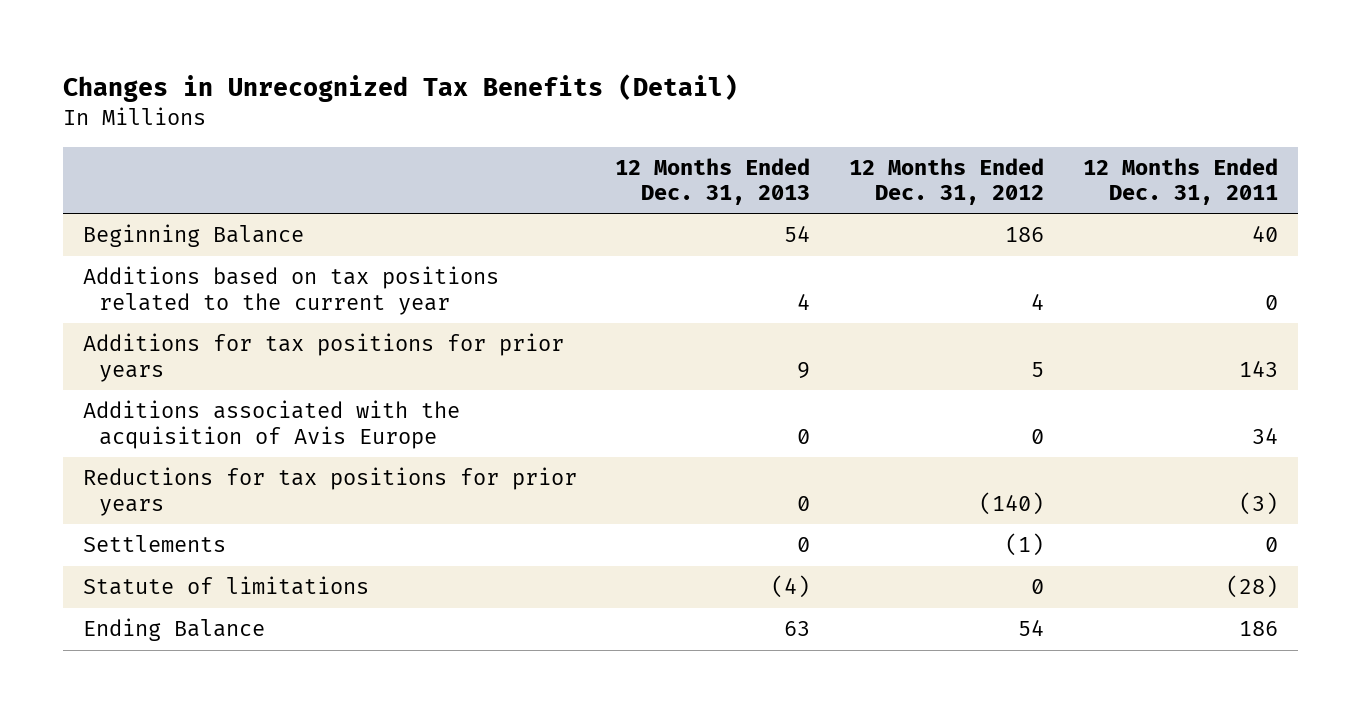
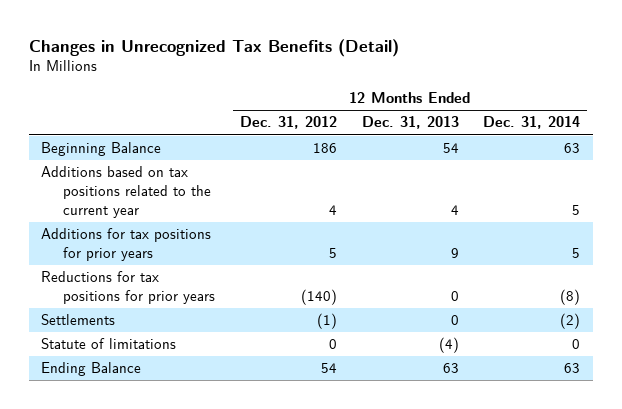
- | 12 Months Ended Dec. 31, 2013 | 12 Months Ended Dec. 31, 2012 | 12 Months Ended Dec. 31, 2011
+ | 12 Months Ended Dec. 31, 2012 | 12 Months Ended Dec. 31, 2013 | 12 Months Ended Dec. 31, 2014
- Additions associated with the acquisition of Avis Europe | 0 | 0 | 34

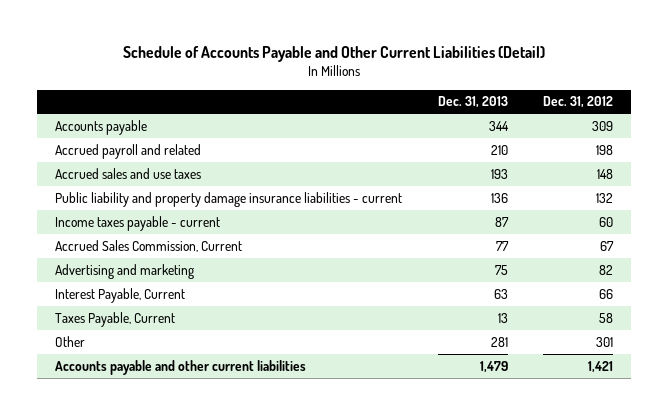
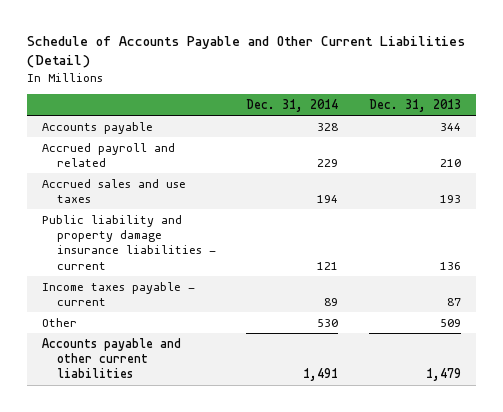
- | Dec. 31, 2013 | Dec. 31, 2012
+ | Dec. 31, 2014 | Dec. 31, 2013
- Accrued Sales Commission, Current | 77 | 67
- Advertising and marketing | 75 | 82
- Interest Payable, Current | 63 | 66
- Taxes Payable, Current | 13 | 58
- Other | 281 | 301
+ Other | 530 | 509

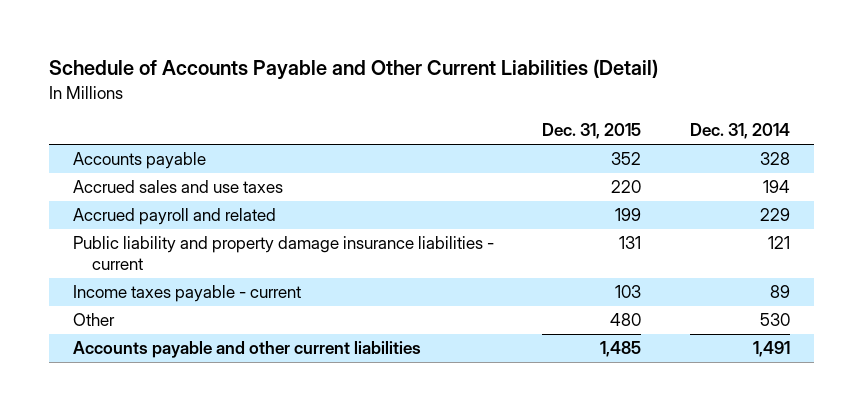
- | Dec. 31, 2014 | Dec. 31, 2013
+ | Dec. 31, 2015 | Dec. 31, 2014
moved down: Accrued payroll and related | 199 | 229

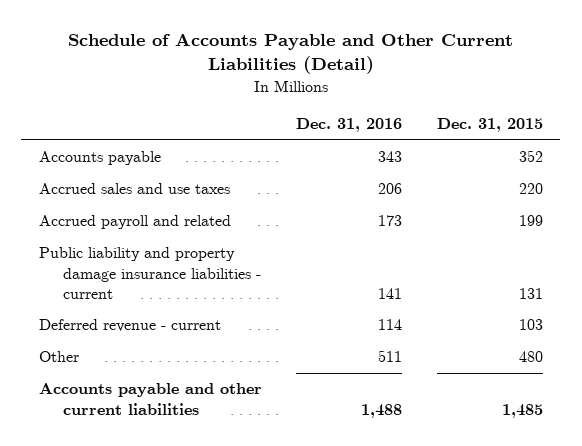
- | Dec. 31, 2015 | Dec. 31, 2014
+ | Dec. 31, 2016 | Dec. 31, 2015
- Income taxes payable - current | 103 | 89
+ Deferred revenue - current | 114 | 103

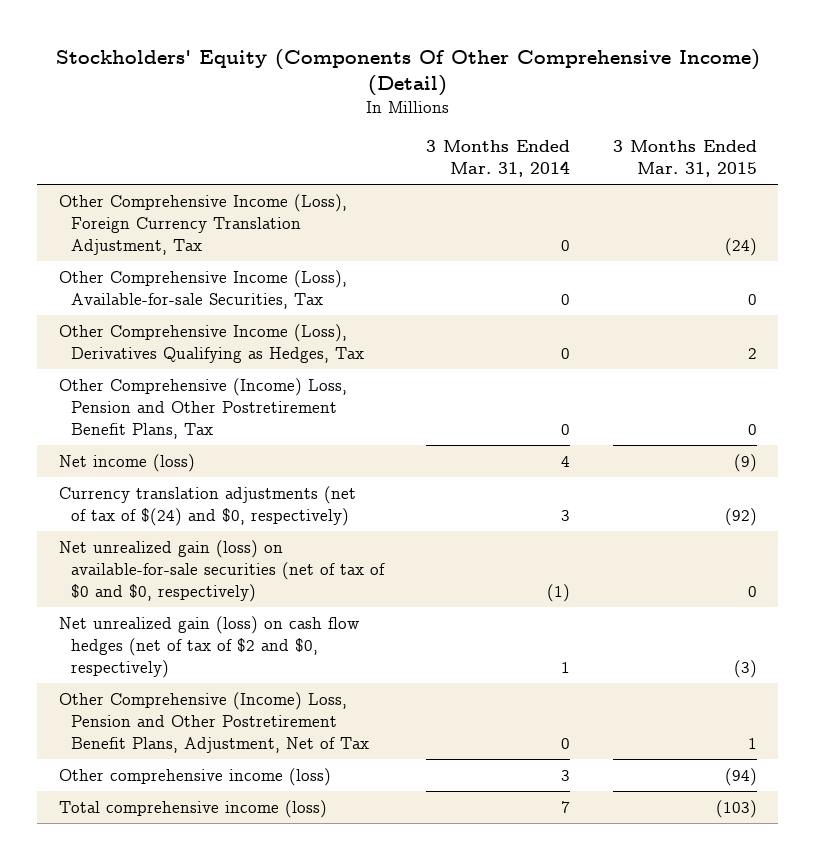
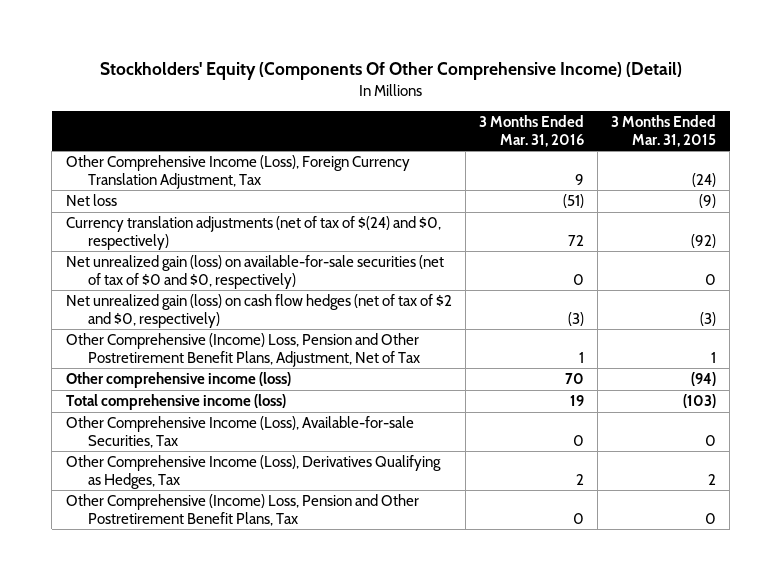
- | 3 Months Ended Mar. 31, 2014 | 3 Months Ended Mar. 31, 2015
+ | 3 Months Ended Mar. 31, 2016 | 3 Months Ended Mar. 31, 2015
- Net income (loss) | 4 | (9)
+ Net loss | (51) | (9)
moved down: Other Comprehensive Income (Loss), Available-for-sale Securities, Tax | 0 | 0
moved down: Other Comprehensive Income (Loss), Derivatives Qualifying as Hedges, Tax | 2 | 2
moved down: Other Comprehensive (Income) Loss, Pension and Other Postretirement Benefit Plans, Tax | 0 | 0

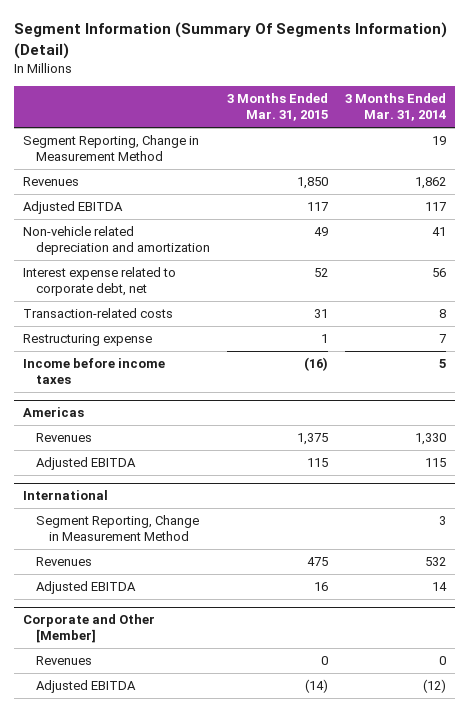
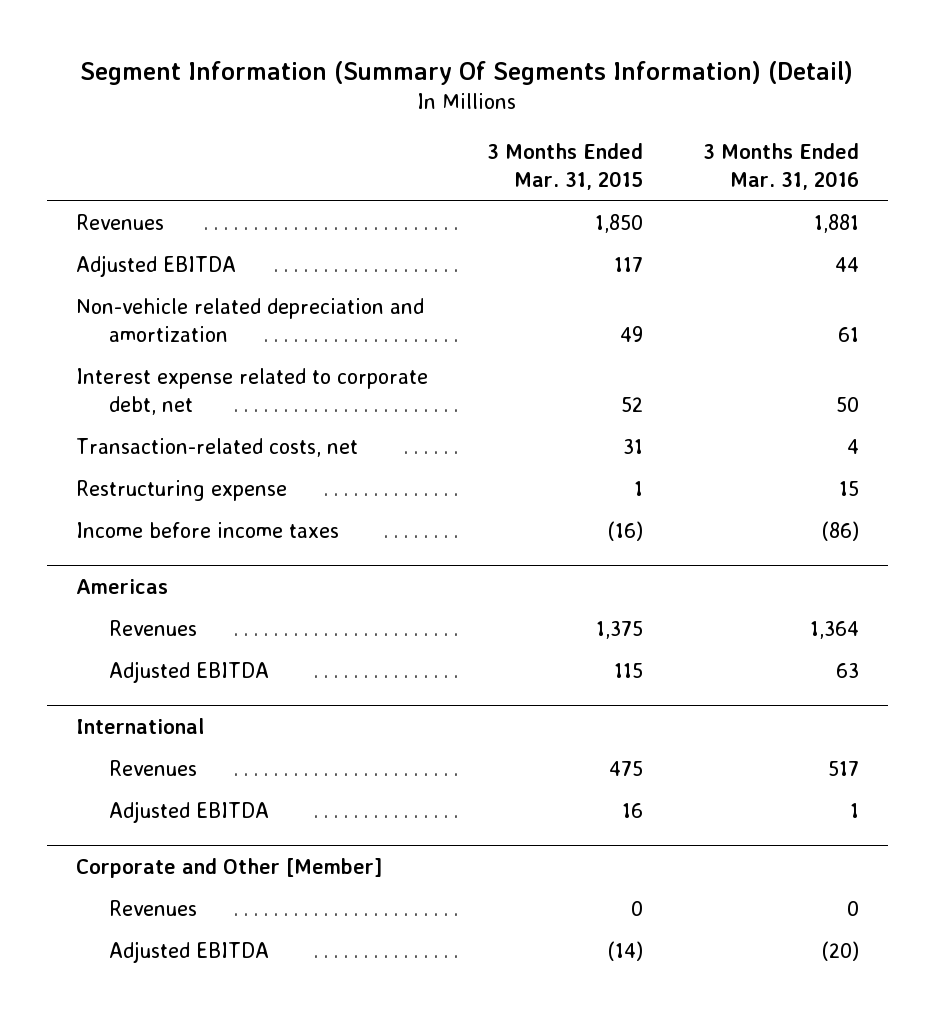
- | 3 Months Ended Mar. 31, 2015 | 3 Months Ended Mar. 31, 2014
+ | 3 Months Ended Mar. 31, 2015 | 3 Months Ended Mar. 31, 2016
- Segment Reporting, Change in Measurement Method | | 19
- Transaction-related costs | 31 | 8
+ Transaction-related costs, net | 31 | 4
@ International
- Segment Reporting, Change in Measurement Method | | 3

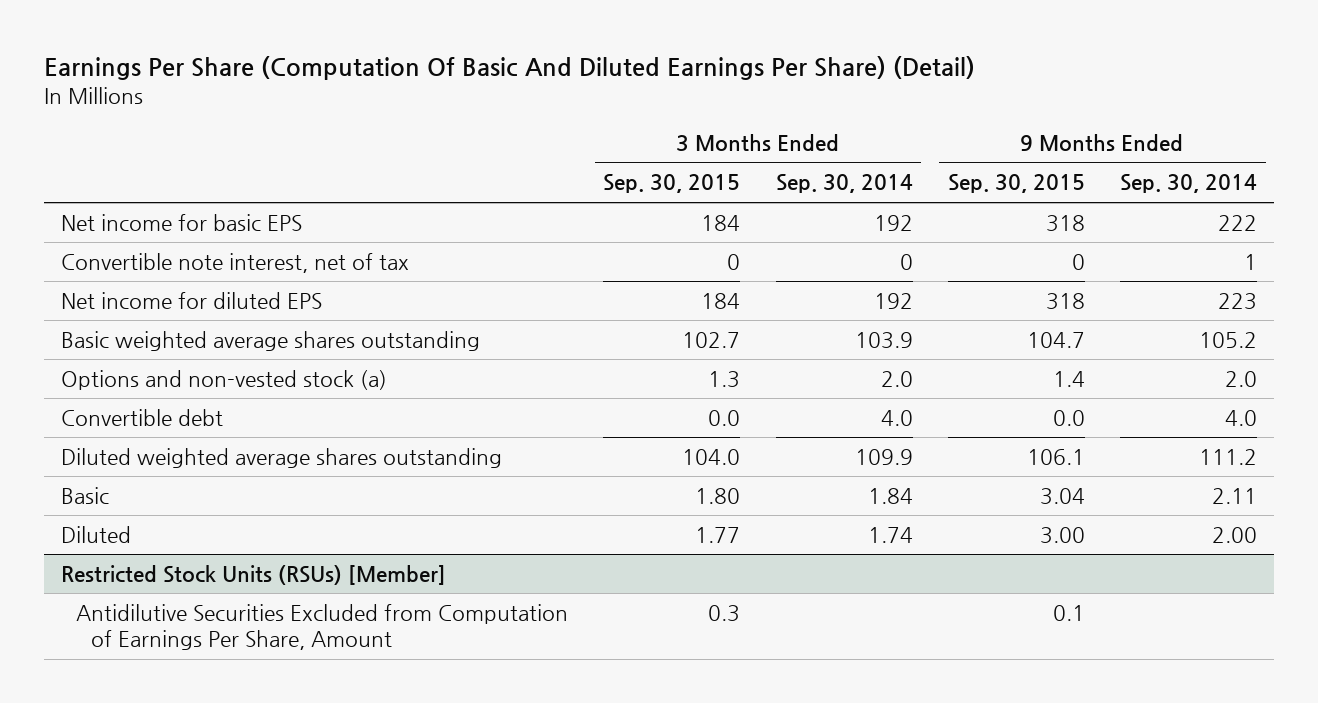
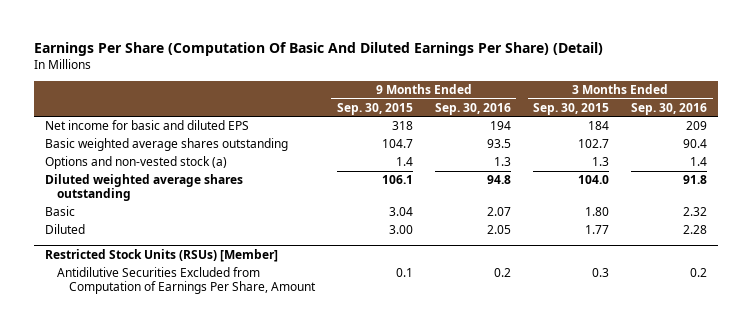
- | 3 Months Ended Sep. 30, 2015 | 3 Months Ended Sep. 30, 2014 | 9 Months Ended Sep. 30, 2015 | 9 Months Ended Sep. 30, 2014
+ | 9 Months Ended Sep. 30, 2015 | 9 Months Ended Sep. 30, 2016 | 3 Months Ended Sep. 30, 2015 | 3 Months Ended Sep. 30, 2016
- Net income for basic EPS | 184 | 192 | 318 | 222
- Convertible note interest, net of tax | 0 | 0 | 0 | 1
- Net income for diluted EPS | 184 | 192 | 318 | 223
+ Net income for basic and diluted EPS | 318 | 194 | 184 | 209
- Convertible debt | 0.0 | 4.0 | 0.0 | 4.0

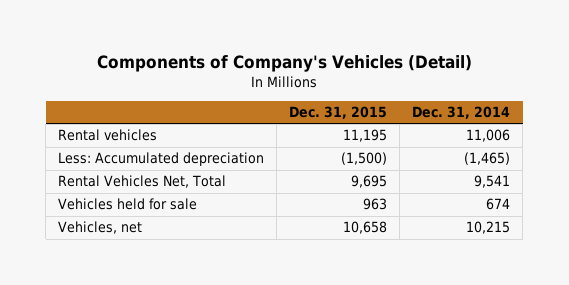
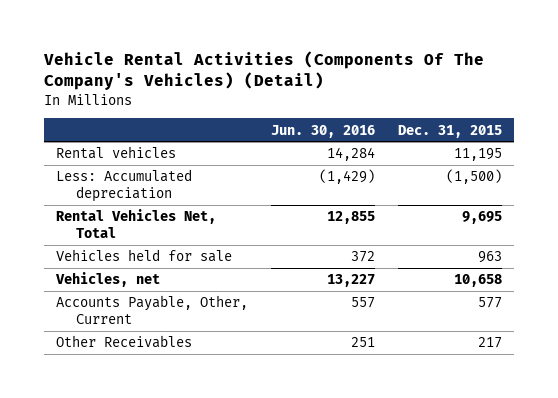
- Components of Company's Vehicles (Detail)
+ Vehicle Rental Activities (Components Of The Company's Vehicles) (Detail)
- | Dec. 31, 2015 | Dec. 31, 2014
+ | Jun. 30, 2016 | Dec. 31, 2015
+ Accounts Payable, Other, Current | 557 | 577
+ Other Receivables | 251 | 217

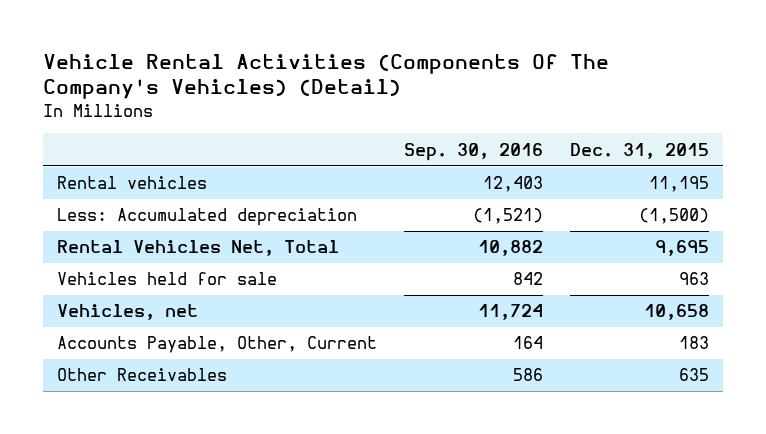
- | Jun. 30, 2016 | Dec. 31, 2015
+ | Sep. 30, 2016 | Dec. 31, 2015
- Accounts Payable, Other, Current | 557 | 577
- Other Receivables | 251 | 217
+ Accounts Payable, Other, Current | 164 | 183
+ Other Receivables | 586 | 635

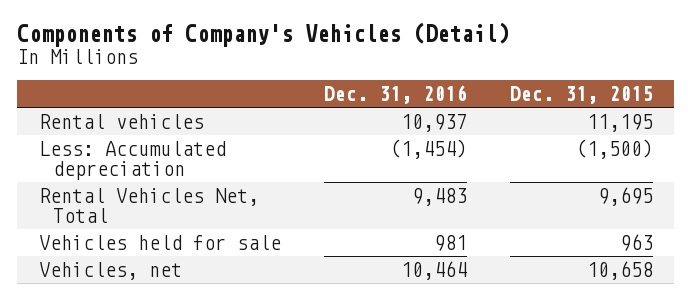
- Vehicle Rental Activities (Components Of The Company's Vehicles) (Detail)
+ Components of Company's Vehicles (Detail)
- | Sep. 30, 2016 | Dec. 31, 2015
+ | Dec. 31, 2016 | Dec. 31, 2015
- Accounts Payable, Other, Current | 164 | 183
- Other Receivables | 586 | 635

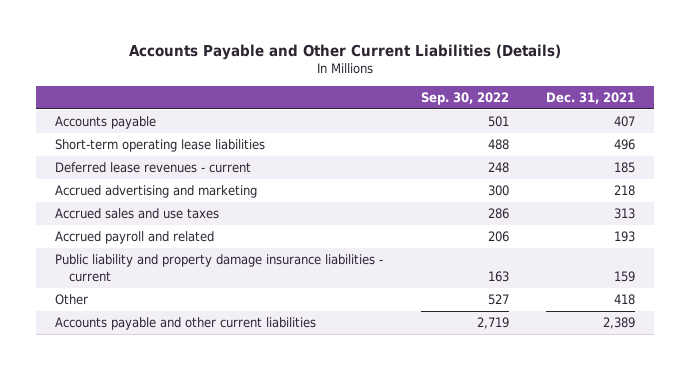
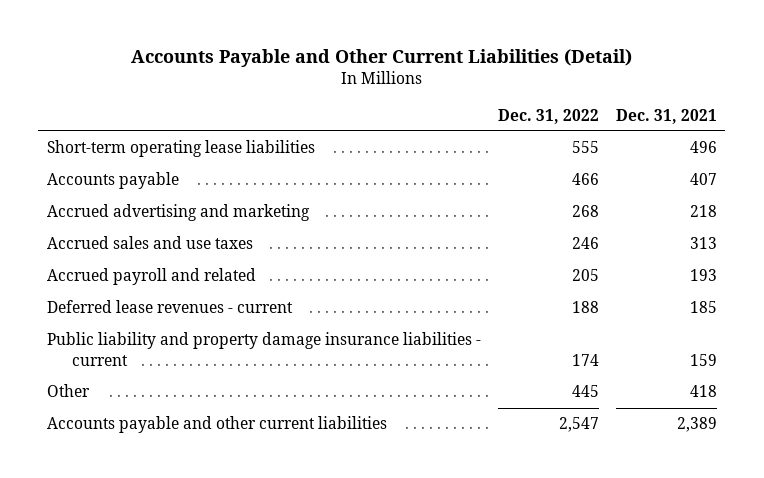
- Accounts Payable and Other Current Liabilities (Details)
+ Accounts Payable and Other Current Liabilities (Detail)
- | Sep. 30, 2022 | Dec. 31, 2021
+ | Dec. 31, 2022 | Dec. 31, 2021
moved down: Accounts payable | 466 | 407
moved down: Deferred lease revenues - current | 188 | 185

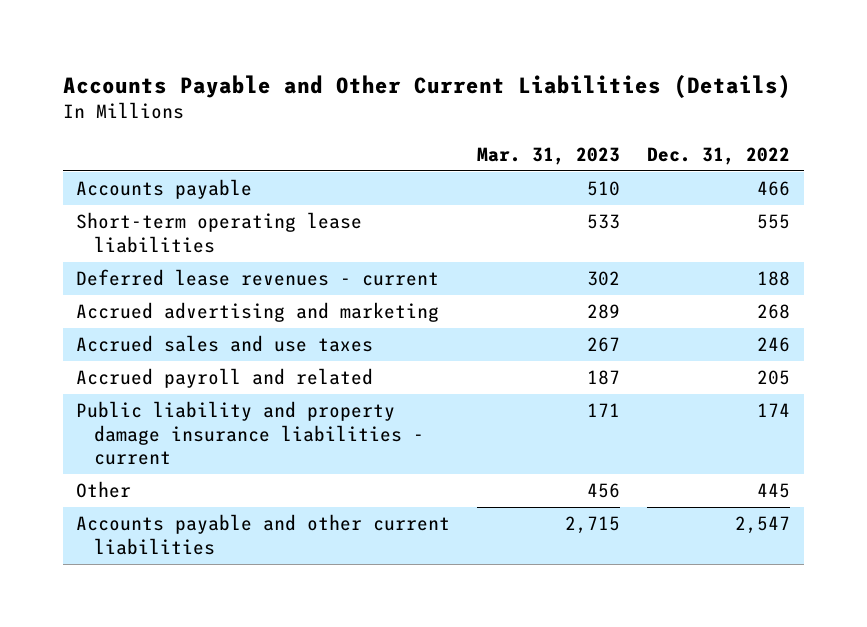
- Accounts Payable and Other Current Liabilities (Detail)
+ Accounts Payable and Other Current Liabilities (Details)
- | Dec. 31, 2022 | Dec. 31, 2021
+ | Mar. 31, 2023 | Dec. 31, 2022
moved down: Short-term operating lease liabilities | 533 | 555
moved up: Deferred lease revenues - current | 302 | 188

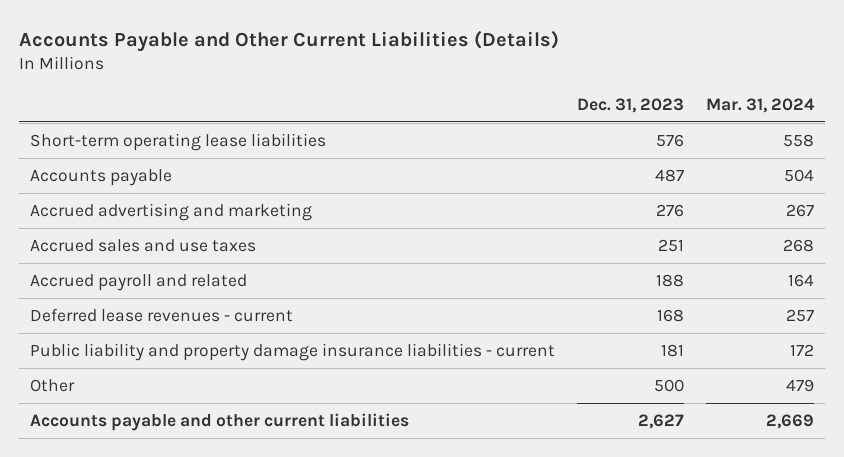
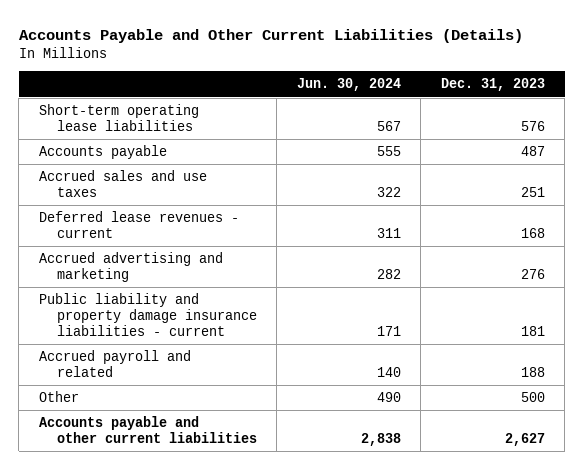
- | Dec. 31, 2023 | Mar. 31, 2024
+ | Jun. 30, 2024 | Dec. 31, 2023
moved down: Accrued advertising and marketing | 282 | 276
moved down: Accrued payroll and related | 140 | 188

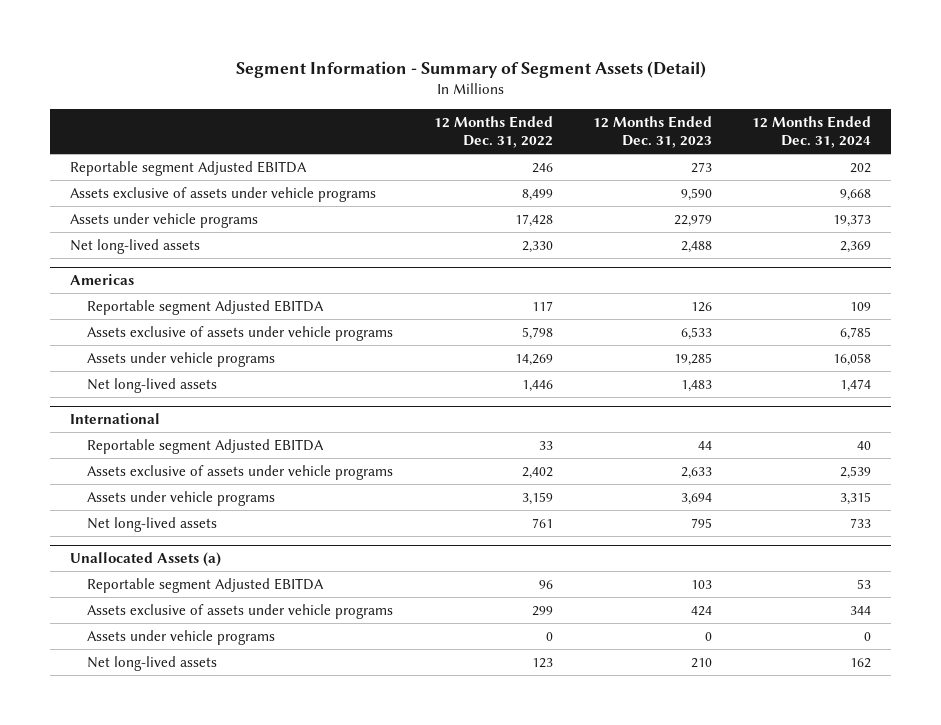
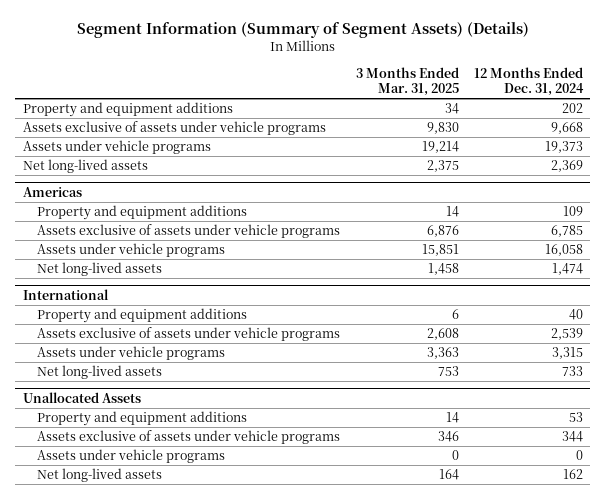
- Segment Information - Summary of Segment Assets (Detail)
+ Segment Information (Summary of Segment Assets) (Details)
- | 12 Months Ended Dec. 31, 2022 | 12 Months Ended Dec. 31, 2023 | 12 Months Ended Dec. 31, 2024
+ | 3 Months Ended Mar. 31, 2025 | 12 Months Ended Dec. 31, 2024
- Reportable segment Adjusted EBITDA | 246 | 273 | 202
+ Property and equipment additions | 34 | 202
@ Americas
- Reportable segment Adjusted EBITDA | 117 | 126 | 109
+ Property and equipment additions | 14 | 109
@ International
- Reportable segment Adjusted EBITDA | 33 | 44 | 40
+ Property and equipment additions | 6 | 40
- Unallocated Assets (a)
- Reportable segment Adjusted EBITDA | 96 | 103 | 53
+ Unallocated Assets
+ Property and equipment additions | 14 | 53

